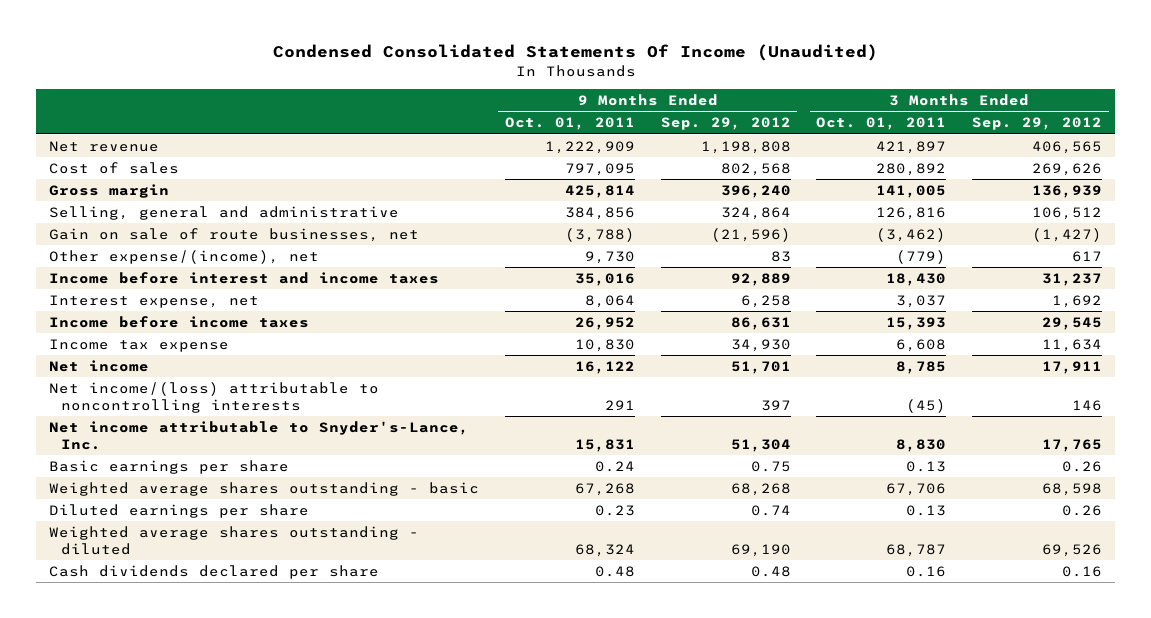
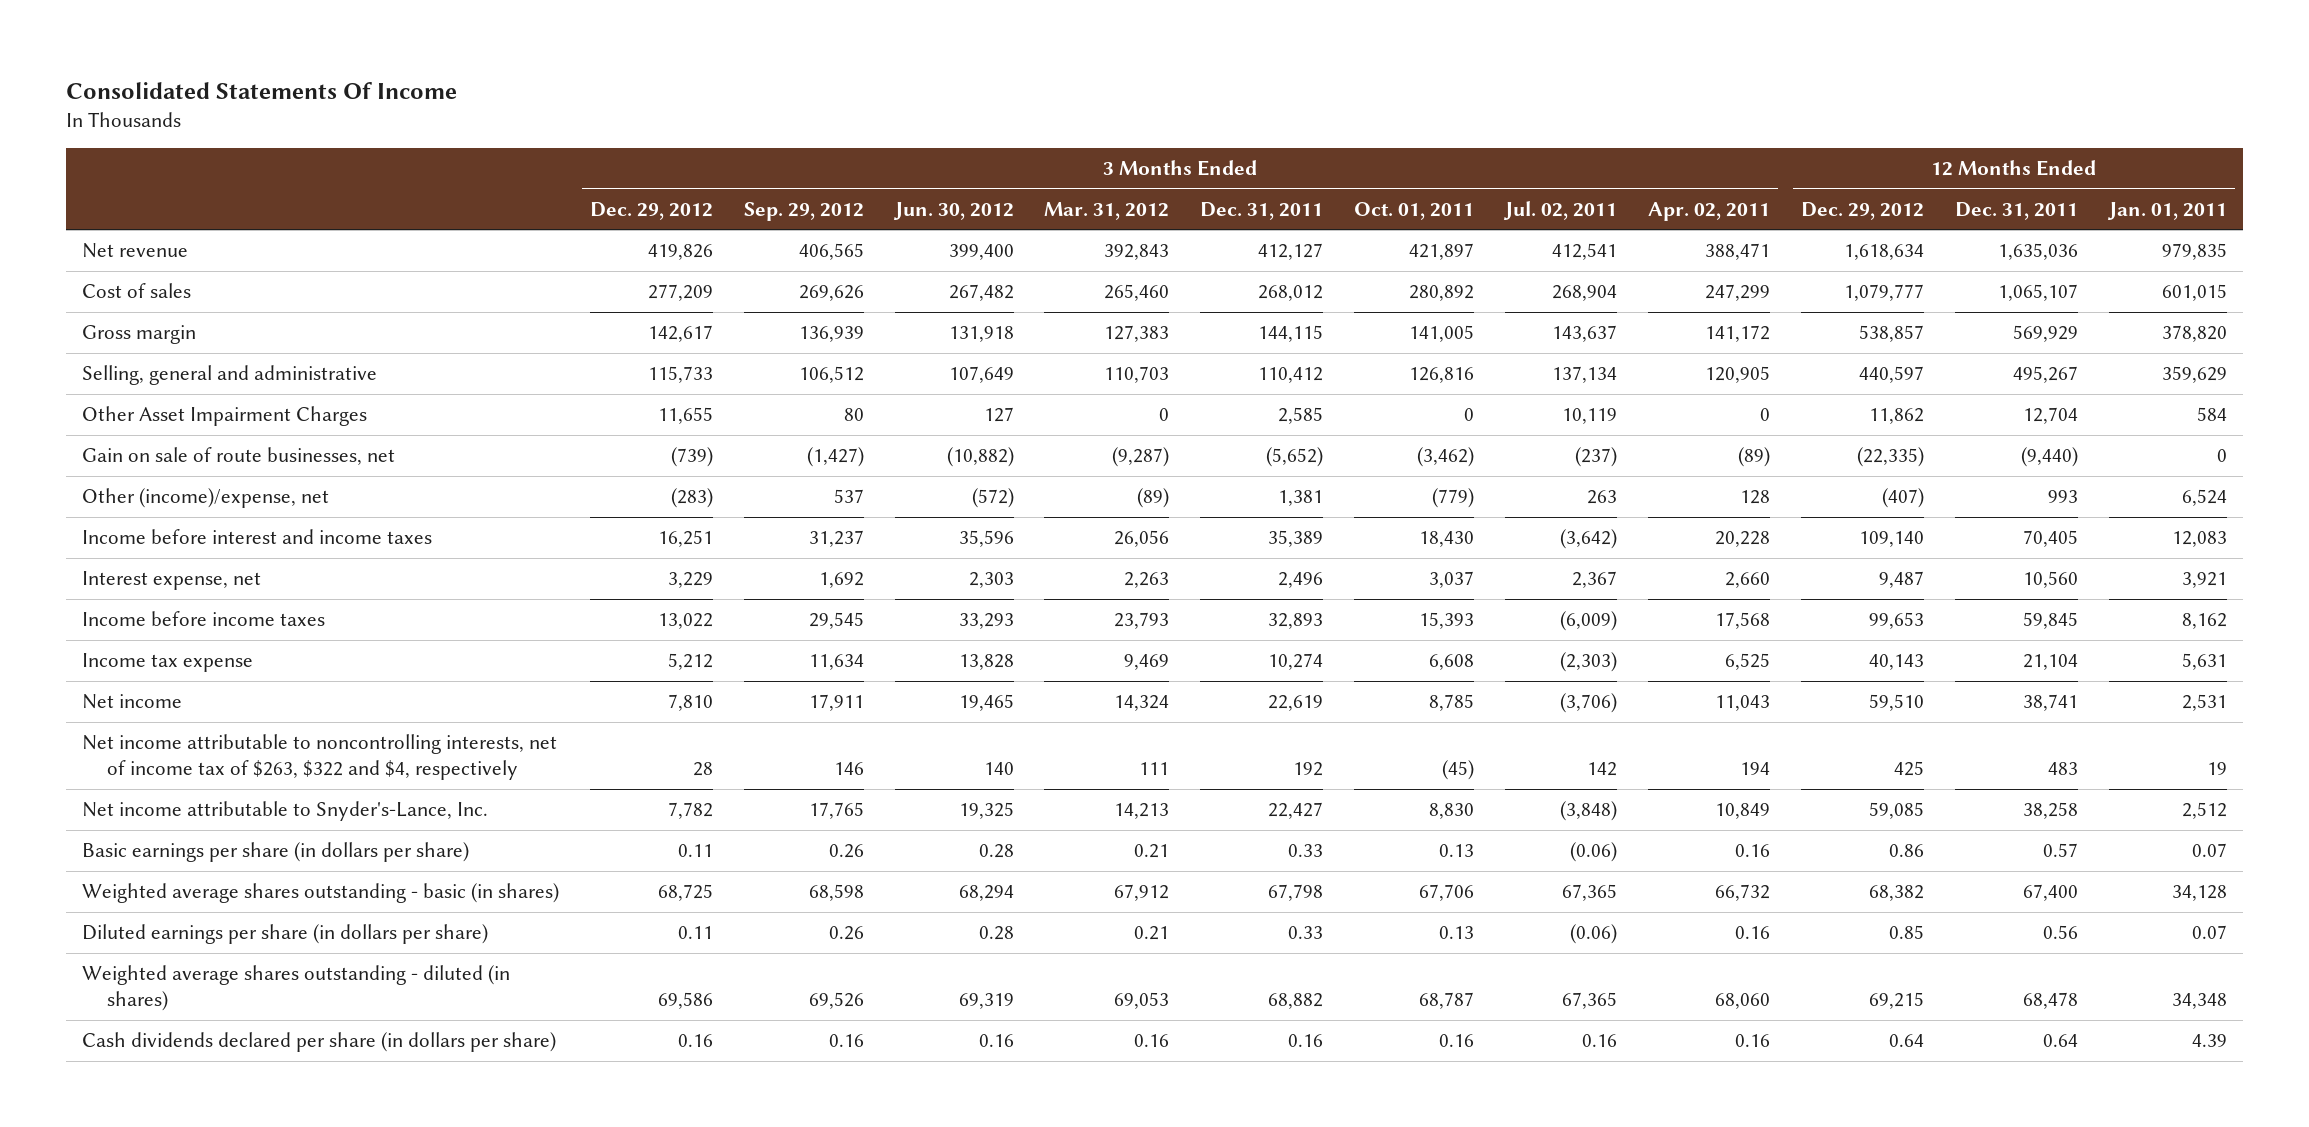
- Condensed Consolidated Statements Of Income (Unaudited)
+ Consolidated Statements Of Income
- | 9 Months Ended Oct. 01, 2011 | 9 Months Ended Sep. 29, 2012 | 3 Months Ended Oct. 01, 2011 | 3 Months Ended Sep. 29, 2012
+ | 3 Months Ended Dec. 29, 2012 | 3 Months Ended Sep. 29, 2012 | 3 Months Ended Jun. 30, 2012 | 3 Months Ended Mar. 31, 2012 | 3 Months Ended Dec. 31, 2011 | 3 Months Ended Oct. 01, 2011 | 3 Months Ended Jul. 02, 2011 | 3 Months Ended Apr. 02, 2011 | 12 Months Ended Dec. 29, 2012 | 12 Months Ended Dec. 31, 2011 | 12 Months Ended Jan. 01, 2011
+ Other Asset Impairment Charges | 11,655 | 80 | 127 | 0 | 2,585 | 0 | 10,119 | 0 | 11,862 | 12,704 | 584
- Other expense/(income), net | 9,730 | 83 | (779) | 617
+ Other (income)/expense, net | (283) | 537 | (572) | (89) | 1,381 | (779) | 263 | 128 | (407) | 993 | 6,524
- Net income/(loss) attributable to noncontrolling interests | 291 | 397 | (45) | 146
+ Net income attributable to noncontrolling interests, net of income tax of $263, $322 and $4, respectively | 28 | 146 | 140 | 111 | 192 | (45) | 142 | 194 | 425 | 483 | 19
- Basic earnings per share | 0.24 | 0.75 | 0.13 | 0.26
- Weighted average shares outstanding - basic | 67,268 | 68,268 | 67,706 | 68,598
- Diluted earnings per share | 0.23 | 0.74 | 0.13 | 0.26
- Weighted average shares outstanding - diluted | 68,324 | 69,190 | 68,787 | 69,526
- Cash dividends declared per share | 0.48 | 0.48 | 0.16 | 0.16
+ Basic earnings per share (in dollars per share) | 0.11 | 0.26 | 0.28 | 0.21 | 0.33 | 0.13 | (0.06) | 0.16 | 0.86 | 0.57 | 0.07
+ Weighted average shares outstanding - basic (in shares) | 68,725 | 68,598 | 68,294 | 67,912 | 67,798 | 67,706 | 67,365 | 66,732 | 68,382 | 67,400 | 34,128
+ Diluted earnings per share (in dollars per share) | 0.11 | 0.26 | 0.28 | 0.21 | 0.33 | 0.13 | (0.06) | 0.16 | 0.85 | 0.56 | 0.07
+ Weighted average shares outstanding - diluted (in shares) | 69,586 | 69,526 | 69,319 | 69,053 | 68,882 | 68,787 | 67,365 | 68,060 | 69,215 | 68,478 | 34,348
+ Cash dividends declared per share (in dollars per share) | 0.16 | 0.16 | 0.16 | 0.16 | 0.16 | 0.16 | 0.16 | 0.16 | 0.64 | 0.64 | 4.39

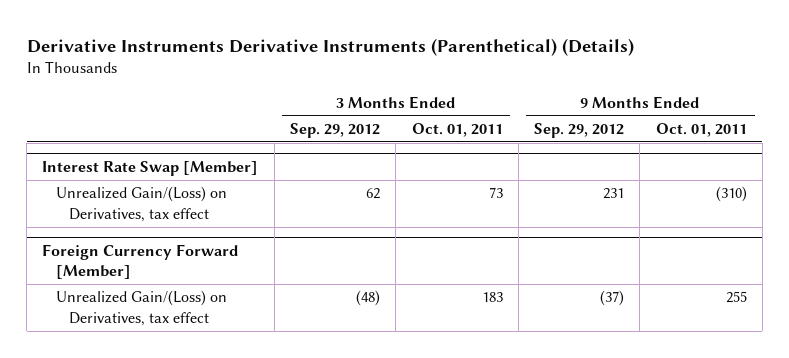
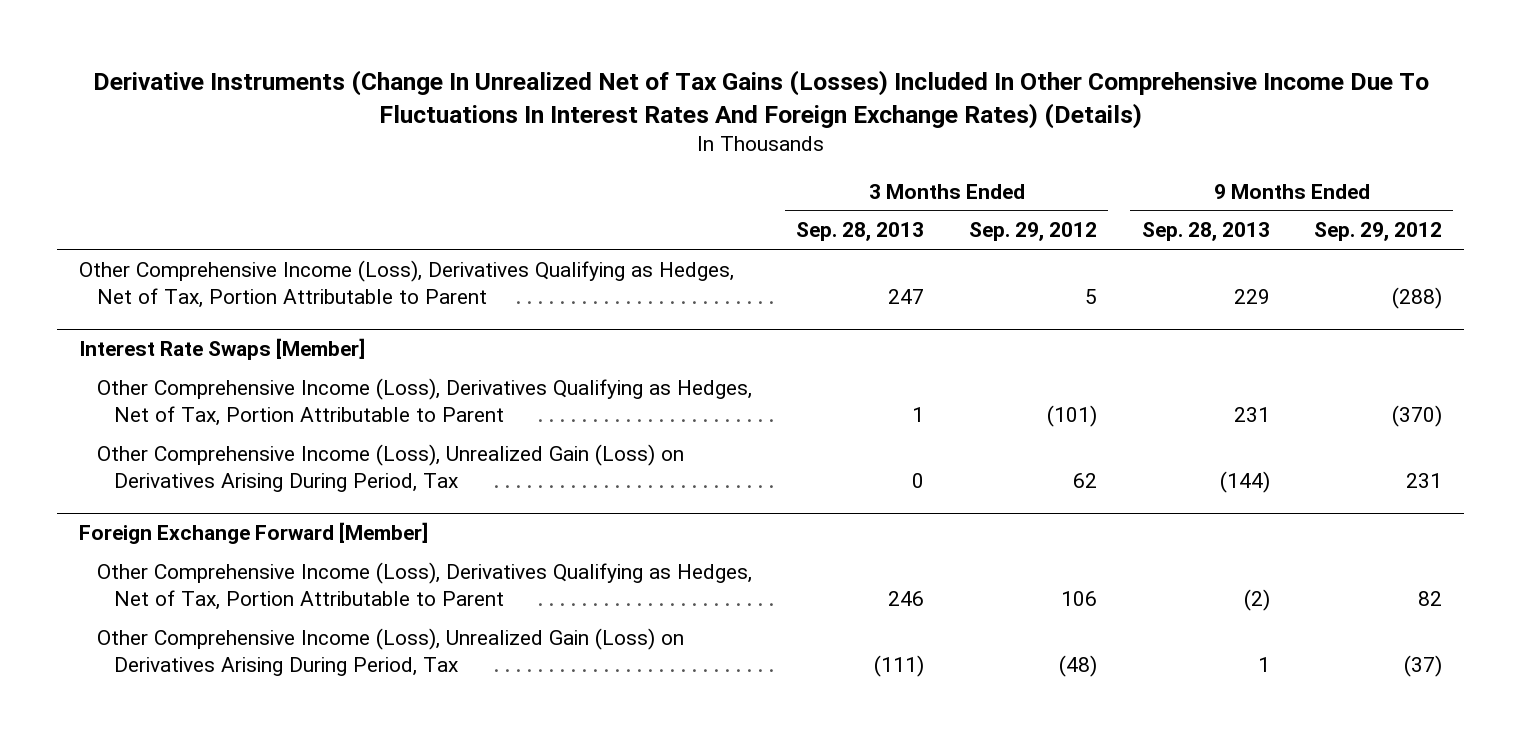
- Derivative Instruments Derivative Instruments (Parenthetical) (Details)
+ Derivative Instruments (Change In Unrealized Net of Tax Gains (Losses) Included In Other Comprehensive Income Due To Fluctuations In Interest Rates And Foreign Exchange Rates) (Details)
- | 3 Months Ended Sep. 29, 2012 | 3 Months Ended Oct. 01, 2011 | 9 Months Ended Sep. 29, 2012 | 9 Months Ended Oct. 01, 2011
+ | 3 Months Ended Sep. 28, 2013 | 3 Months Ended Sep. 29, 2012 | 9 Months Ended Sep. 28, 2013 | 9 Months Ended Sep. 29, 2012
- Interest Rate Swap [Member]
- Unrealized Gain/(Loss) on Derivatives, tax effect | 62 | 73 | 231 | (310)
- Foreign Currency Forward [Member]
- Unrealized Gain/(Loss) on Derivatives, tax effect | (48) | 183 | (37) | 255
+ Other Comprehensive Income (Loss), Derivatives Qualifying as Hedges, Net of Tax, Portion Attributable to Parent | 247 | 5 | 229 | (288)
+ Interest Rate Swaps [Member]
+ Other Comprehensive Income (Loss), Derivatives Qualifying as Hedges, Net of Tax, Portion Attributable to Parent | 1 | (101) | 231 | (370)
+ Other Comprehensive Income (Loss), Unrealized Gain (Loss) on Derivatives Arising During Period, Tax | 0 | 62 | (144) | 231
+ Foreign Exchange Forward [Member]
+ Other Comprehensive Income (Loss), Derivatives Qualifying as Hedges, Net of Tax, Portion Attributable to Parent | 246 | 106 | (2) | 82
+ Other Comprehensive Income (Loss), Unrealized Gain (Loss) on Derivatives Arising During Period, Tax | (111) | (48) | 1 | (37)

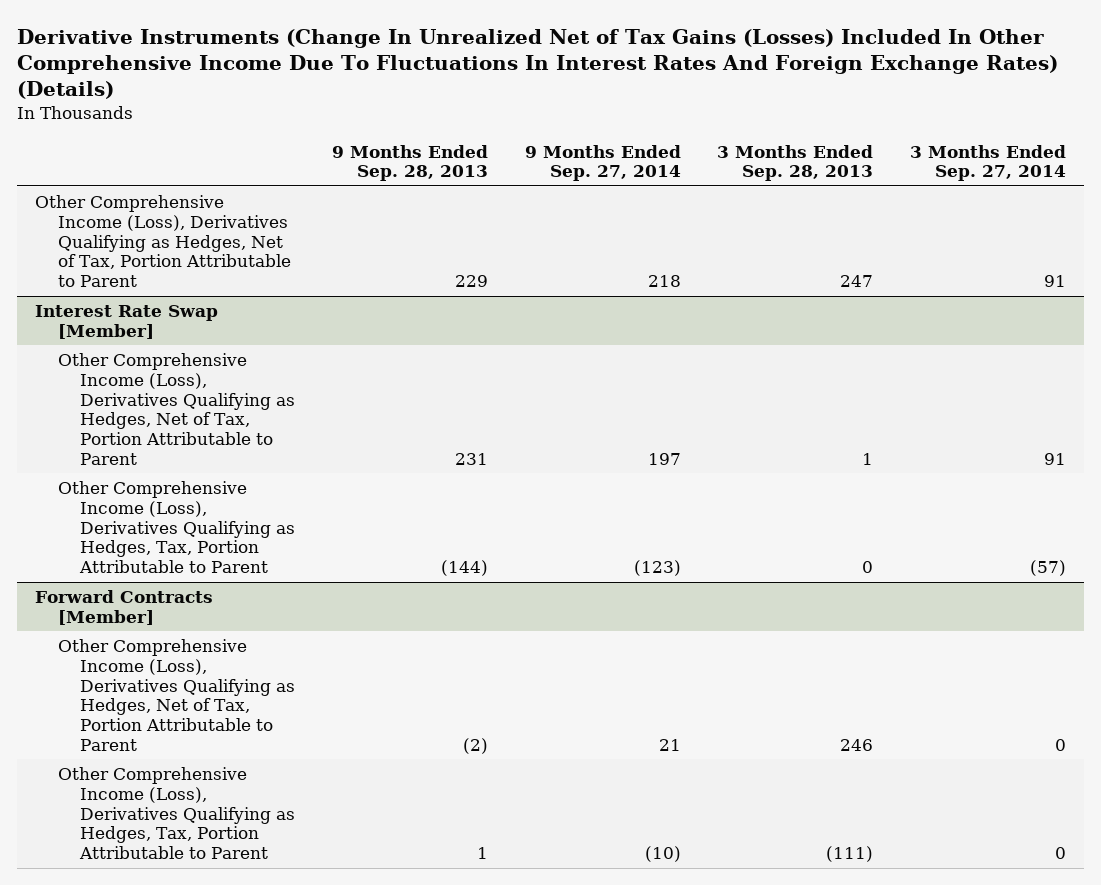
- | 3 Months Ended Sep. 28, 2013 | 3 Months Ended Sep. 29, 2012 | 9 Months Ended Sep. 28, 2013 | 9 Months Ended Sep. 29, 2012
+ | 9 Months Ended Sep. 28, 2013 | 9 Months Ended Sep. 27, 2014 | 3 Months Ended Sep. 28, 2013 | 3 Months Ended Sep. 27, 2014
- Interest Rate Swaps [Member]
+ Interest Rate Swap [Member]
- Other Comprehensive Income (Loss), Unrealized Gain (Loss) on Derivatives Arising During Period, Tax | 0 | 62 | (144) | 231
- Foreign Exchange Forward [Member]
+ Other Comprehensive Income (Loss), Derivatives Qualifying as Hedges, Tax, Portion Attributable to Parent | (144) | (123) | 0 | (57)
+ Forward Contracts [Member]
- Other Comprehensive Income (Loss), Unrealized Gain (Loss) on Derivatives Arising During Period, Tax | (111) | (48) | 1 | (37)
+ Other Comprehensive Income (Loss), Derivatives Qualifying as Hedges, Tax, Portion Attributable to Parent | 1 | (10) | (111) | 0

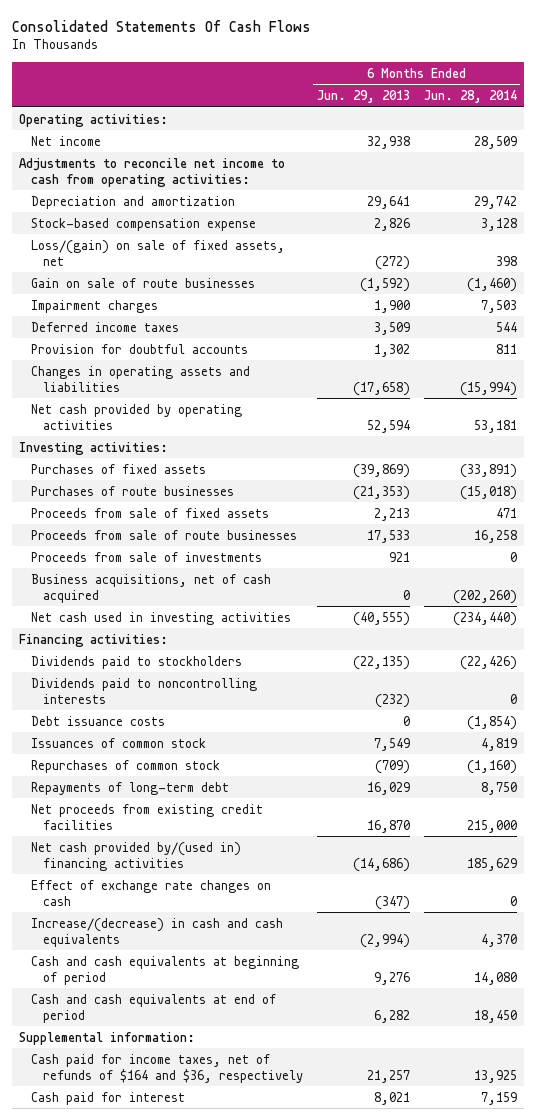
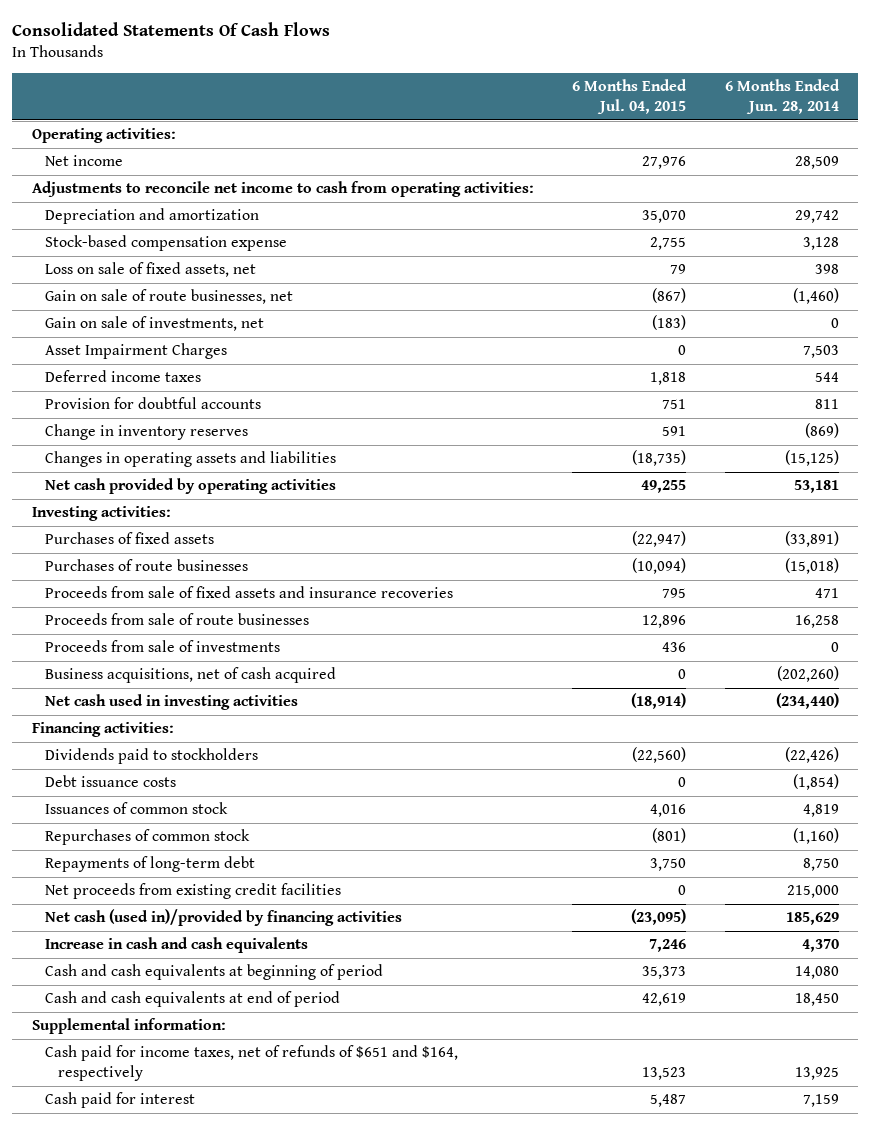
- | 6 Months Ended Jun. 29, 2013 | 6 Months Ended Jun. 28, 2014
+ | 6 Months Ended Jul. 04, 2015 | 6 Months Ended Jun. 28, 2014
- Loss/(gain) on sale of fixed assets, net | (272) | 398
- Gain on sale of route businesses | (1,592) | (1,460)
- Impairment charges | 1,900 | 7,503
+ Loss on sale of fixed assets, net | 79 | 398
+ Gain on sale of route businesses, net | (867) | (1,460)
+ Gain on sale of investments, net | (183) | 0
+ Asset Impairment Charges | 0 | 7,503
- Changes in operating assets and liabilities | (17,658) | (15,994)
+ Change in inventory reserves | 591 | (869)
+ Changes in operating assets and liabilities | (18,735) | (15,125)
- Proceeds from sale of fixed assets | 2,213 | 471
+ Proceeds from sale of fixed assets and insurance recoveries | 795 | 471
- Dividends paid to noncontrolling interests | (232) | 0
- Net cash provided by/(used in) financing activities | (14,686) | 185,629
- Effect of exchange rate changes on cash | (347) | 0
- Increase/(decrease) in cash and cash equivalents | (2,994) | 4,370
+ Net cash (used in)/provided by financing activities | (23,095) | 185,629
+ Increase in cash and cash equivalents | 7,246 | 4,370
- Cash paid for income taxes, net of refunds of $164 and $36, respectively | 21,257 | 13,925
+ Cash paid for income taxes, net of refunds of $651 and $164, respectively | 13,523 | 13,925

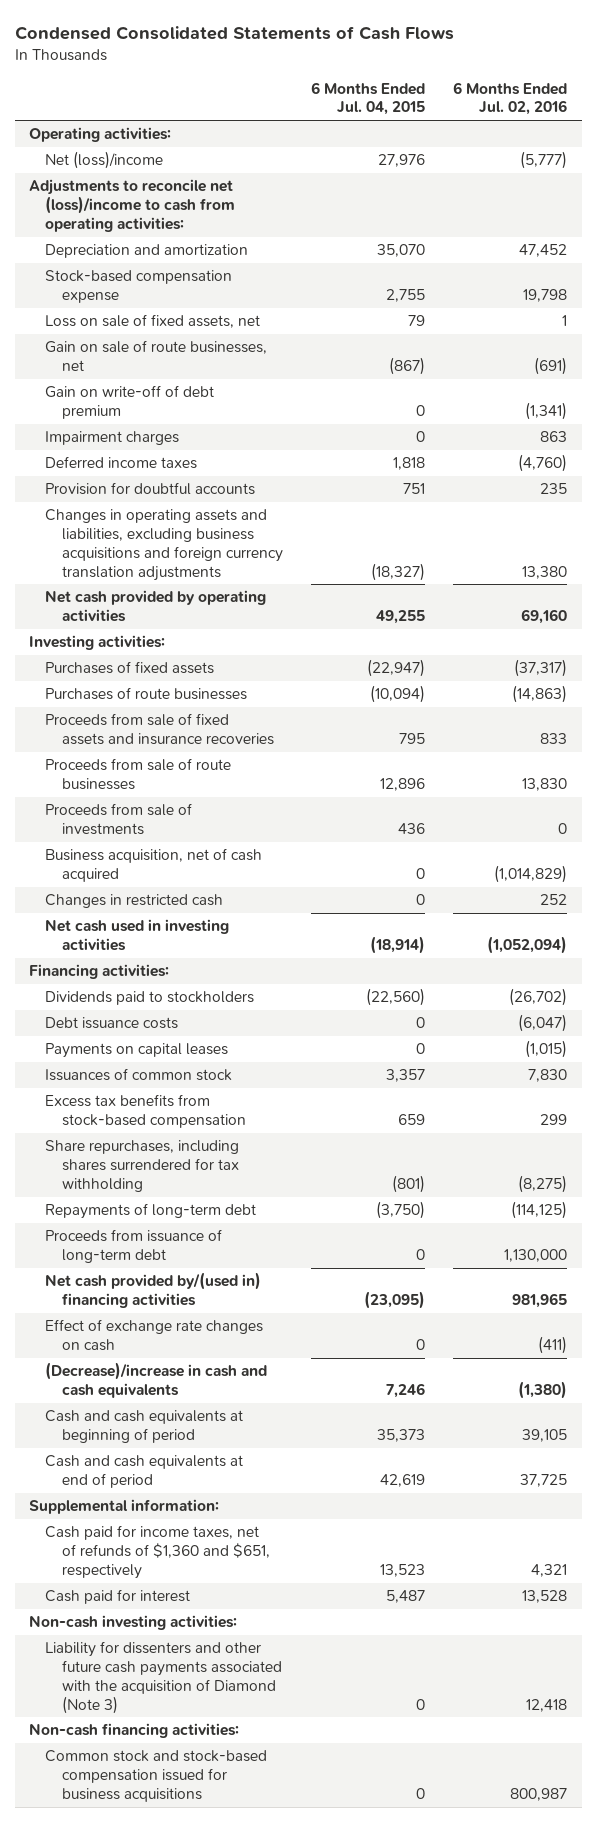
- Consolidated Statements Of Cash Flows
+ Condensed Consolidated Statements of Cash Flows
- | 6 Months Ended Jul. 04, 2015 | 6 Months Ended Jun. 28, 2014
+ | 6 Months Ended Jul. 04, 2015 | 6 Months Ended Jul. 02, 2016
- Net income | 27,976 | 28,509
- Adjustments to reconcile net income to cash from operating activities:
+ Net (loss)/income | 27,976 | (5,777)
+ Adjustments to reconcile net (loss)/income to cash from operating activities:
- Gain on sale of investments, net | (183) | 0
- Asset Impairment Charges | 0 | 7,503
+ Gain on write-off of debt premium | 0 | (1,341)
+ Impairment charges | 0 | 863
- Change in inventory reserves | 591 | (869)
- Changes in operating assets and liabilities | (18,735) | (15,125)
+ Changes in operating assets and liabilities, excluding business acquisitions and foreign currency translation adjustments | (18,327) | 13,380
- Business acquisitions, net of cash acquired | 0 | (202,260)
+ Business acquisition, net of cash acquired | 0 | (1,014,829)
+ Changes in restricted cash | 0 | 252
- Issuances of common stock | 4,016 | 4,819
- Repurchases of common stock | (801) | (1,160)
- Repayments of long-term debt | 3,750 | 8,750
- Net proceeds from existing credit facilities | 0 | 215,000
- Net cash (used in)/provided by financing activities | (23,095) | 185,629
- Increase in cash and cash equivalents | 7,246 | 4,370
+ Payments on capital leases | 0 | (1,015)
+ Issuances of common stock | 3,357 | 7,830
+ Excess tax benefits from stock-based compensation | 659 | 299
+ Share repurchases, including shares surrendered for tax withholding | (801) | (8,275)
+ Repayments of long-term debt | (3,750) | (114,125)
+ Proceeds from issuance of long-term debt | 0 | 1,130,000
+ Net cash provided by/(used in) financing activities | (23,095) | 981,965
+ Effect of exchange rate changes on cash | 0 | (411)
+ (Decrease)/increase in cash and cash equivalents | 7,246 | (1,380)
- Cash paid for income taxes, net of refunds of $651 and $164, respectively | 13,523 | 13,925
+ Cash paid for income taxes, net of refunds of $1,360 and $651, respectively | 13,523 | 4,321
+ Non-cash investing activities:
+ Liability for dissenters and other future cash payments associated with the acquisition of Diamond (Note 3) | 0 | 12,418
+ Non-cash financing activities:
+ Common stock and stock-based compensation issued for business acquisitions | 0 | 800,987

